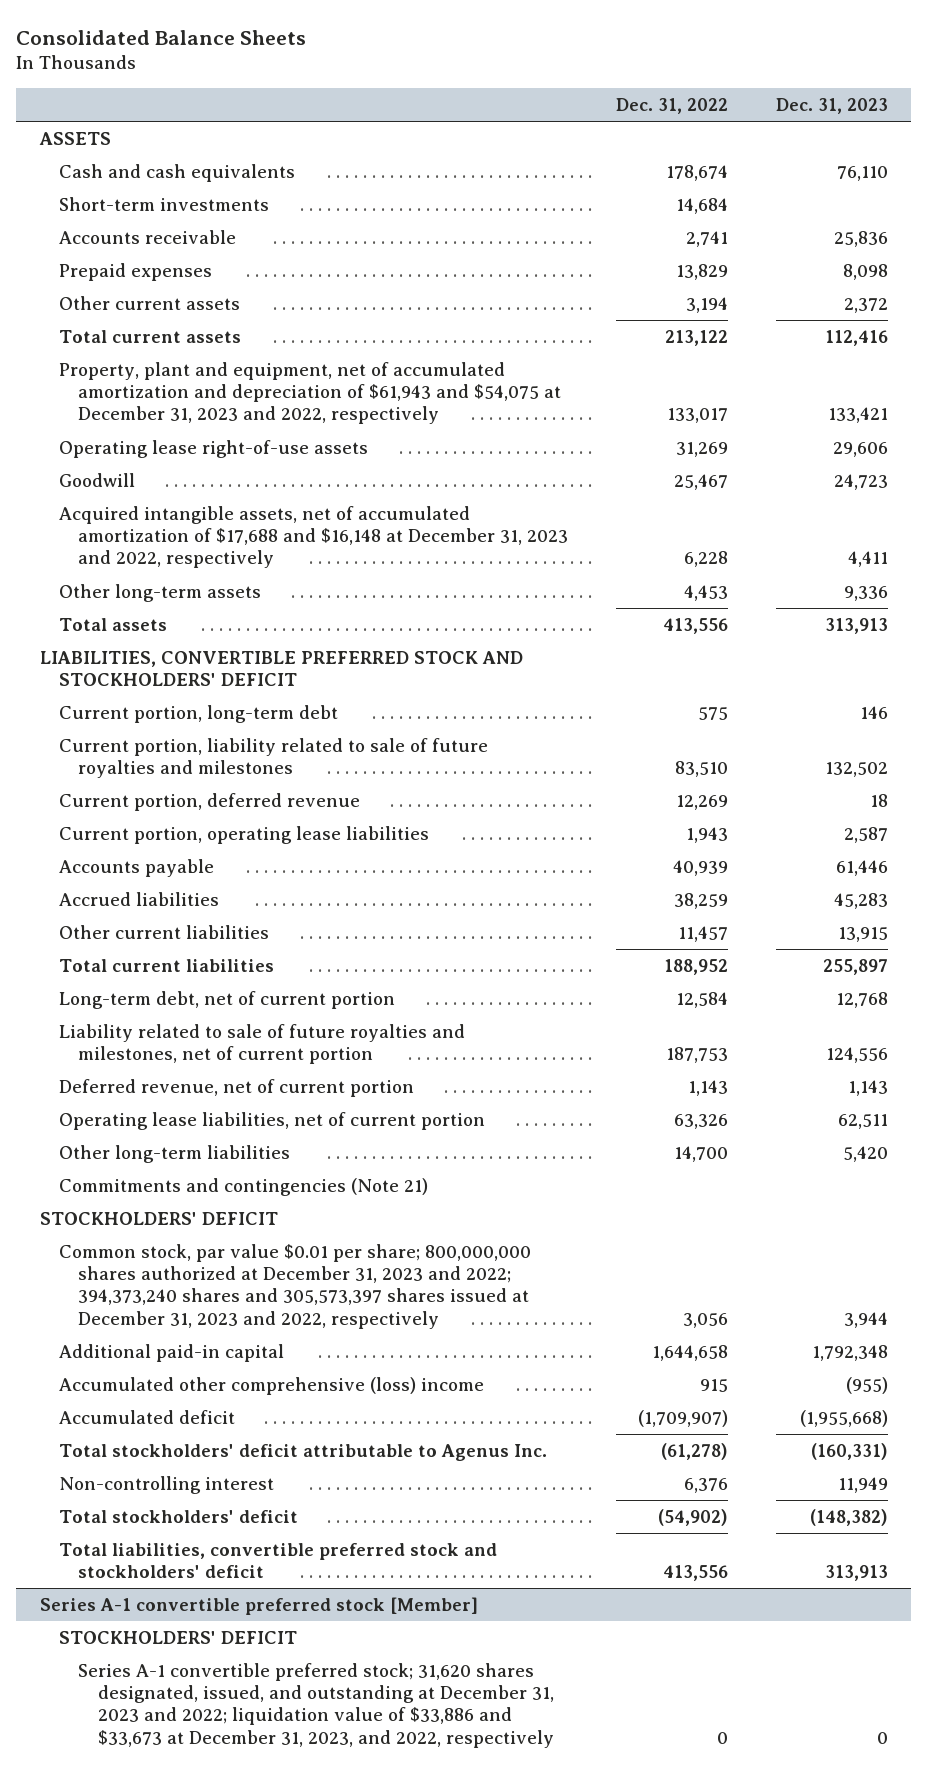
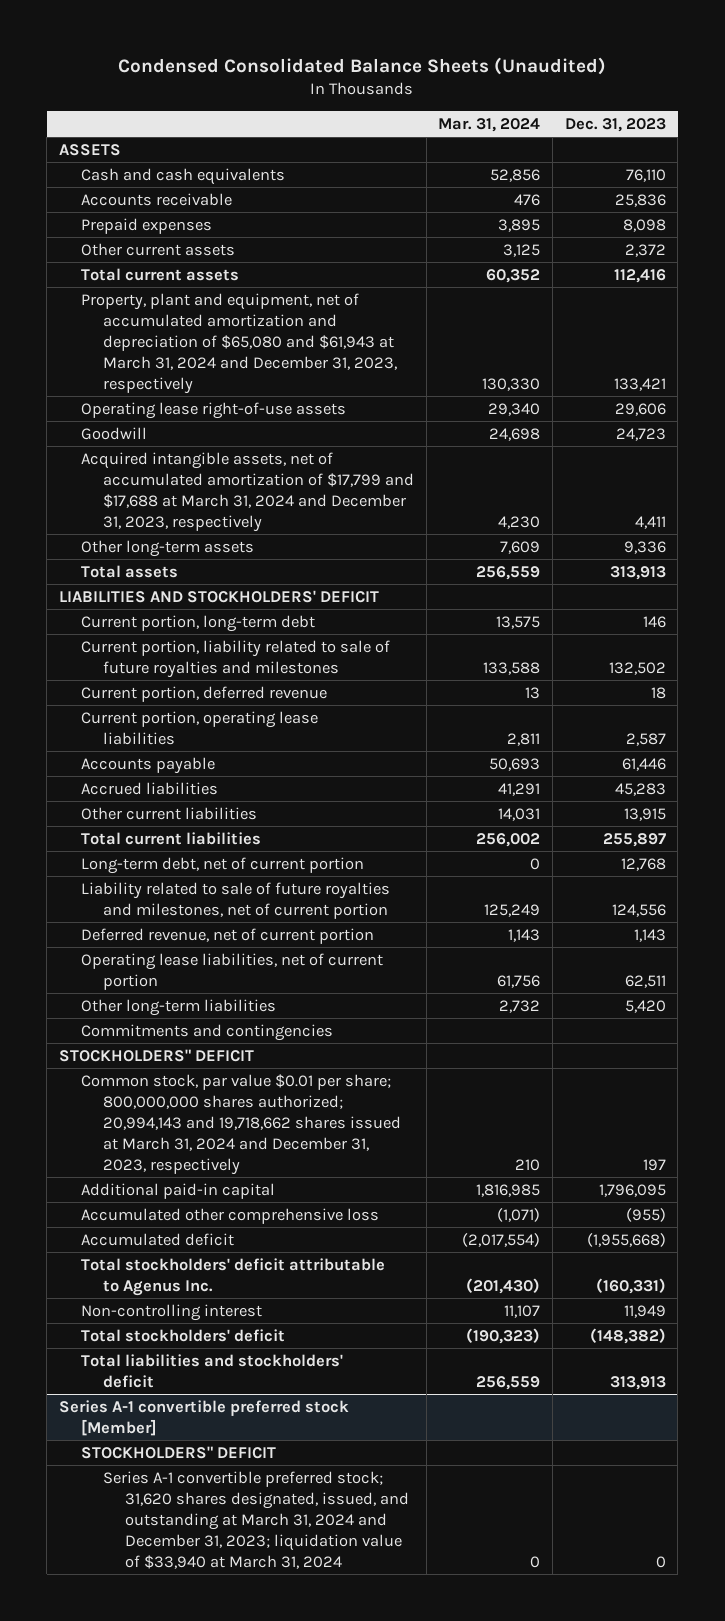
- Consolidated Balance Sheets
+ Condensed Consolidated Balance Sheets (Unaudited)
- | Dec. 31, 2022 | Dec. 31, 2023
+ | Mar. 31, 2024 | Dec. 31, 2023
- Short-term investments | 14,684 |
- Property, plant and equipment, net of accumulated amortization and depreciation of $61,943 and $54,075 at December 31, 2023 and 2022, respectively | 133,017 | 133,421
+ Property, plant and equipment, net of accumulated amortization and depreciation of $65,080 and $61,943 at March 31, 2024 and December 31, 2023, respectively | 130,330 | 133,421
- Acquired intangible assets, net of accumulated amortization of $17,688 and $16,148 at December 31, 2023 and 2022, respectively | 6,228 | 4,411
+ Acquired intangible assets, net of accumulated amortization of $17,799 and $17,688 at March 31, 2024 and December 31, 2023, respectively | 4,230 | 4,411
- LIABILITIES, CONVERTIBLE PREFERRED STOCK AND STOCKHOLDERS' DEFICIT
+ LIABILITIES AND STOCKHOLDERS' DEFICIT
- Commitments and contingencies (Note 21)
- STOCKHOLDERS' DEFICIT
- Common stock, par value $0.01 per share; 800,000,000 shares authorized at December 31, 2023 and 2022; 394,373,240 shares and 305,573,397 shares issued at December 31, 2023 and 2022, respectively | 3,056 | 3,944
- Additional paid-in capital | 1,644,658 | 1,792,348
- Accumulated other comprehensive (loss) income | 915 | (955)
+ Commitments and contingencies
+ STOCKHOLDERS" DEFICIT
+ Common stock, par value $0.01 per share; 800,000,000 shares authorized; 20,994,143 and 19,718,662 shares issued at March 31, 2024 and December 31, 2023, respectively | 210 | 197
+ Additional paid-in capital | 1,816,985 | 1,796,095
+ Accumulated other comprehensive loss | (1,071) | (955)
- Total liabilities, convertible preferred stock and stockholders' deficit | 413,556 | 313,913
+ Total liabilities and stockholders' deficit | 256,559 | 313,913
@ Series A-1 convertible preferred stock [Member]
- STOCKHOLDERS' DEFICIT
- Series A-1 convertible preferred stock; 31,620 shares designated, issued, and outstanding at December 31, 2023 and 2022; liquidation value of $33,886 and $33,673 at December 31, 2023, and 2022, respectively | 0 | 0
+ STOCKHOLDERS" DEFICIT
+ Series A-1 convertible preferred stock; 31,620 shares designated, issued, and outstanding at March 31, 2024 and December 31, 2023; liquidation value of $33,940 at March 31, 2024 | 0 | 0

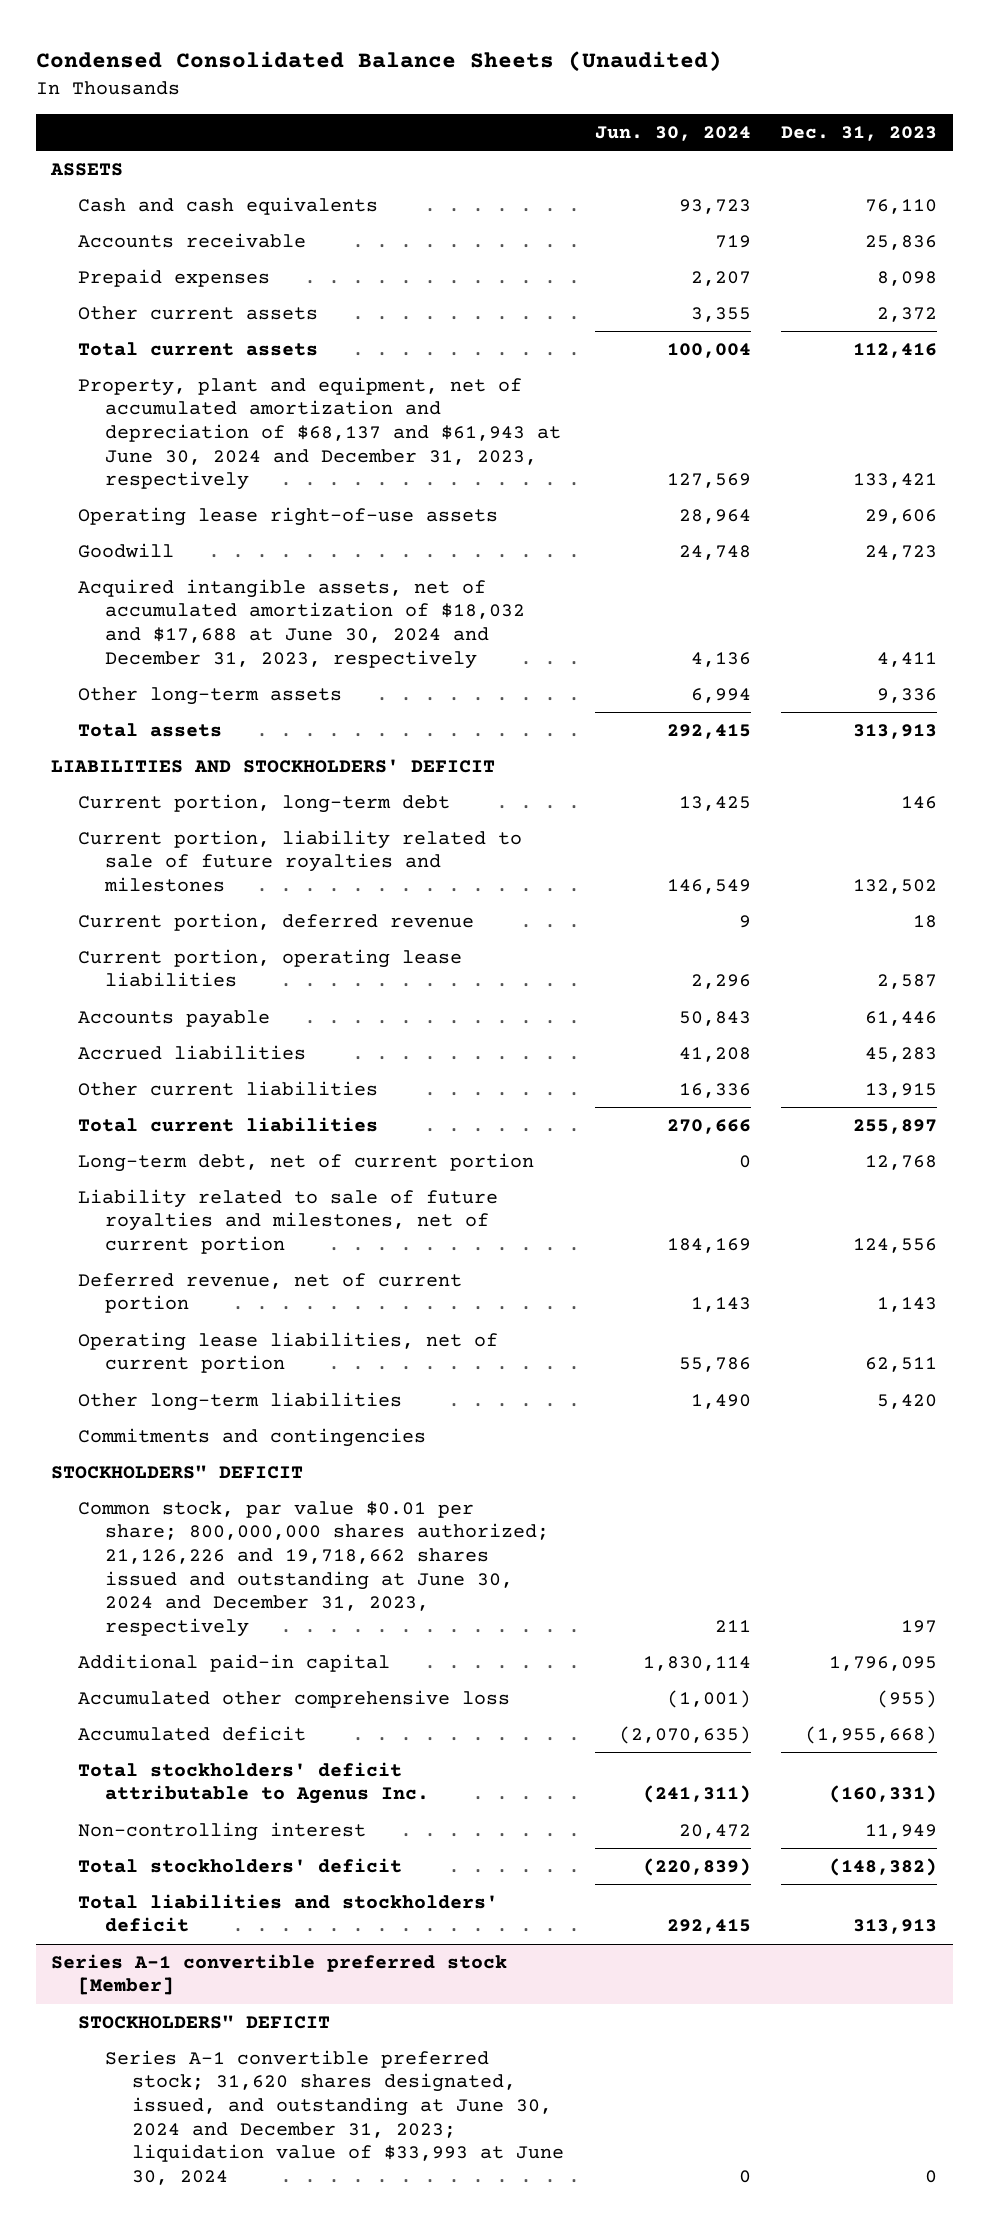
- | Mar. 31, 2024 | Dec. 31, 2023
+ | Jun. 30, 2024 | Dec. 31, 2023
- Property, plant and equipment, net of accumulated amortization and depreciation of $65,080 and $61,943 at March 31, 2024 and December 31, 2023, respectively | 130,330 | 133,421
+ Property, plant and equipment, net of accumulated amortization and depreciation of $68,137 and $61,943 at June 30, 2024 and December 31, 2023, respectively | 127,569 | 133,421
- Acquired intangible assets, net of accumulated amortization of $17,799 and $17,688 at March 31, 2024 and December 31, 2023, respectively | 4,230 | 4,411
+ Acquired intangible assets, net of accumulated amortization of $18,032 and $17,688 at June 30, 2024 and December 31, 2023, respectively | 4,136 | 4,411
- Common stock, par value $0.01 per share; 800,000,000 shares authorized; 20,994,143 and 19,718,662 shares issued at March 31, 2024 and December 31, 2023, respectively | 210 | 197
+ Common stock, par value $0.01 per share; 800,000,000 shares authorized; 21,126,226 and 19,718,662 shares issued and outstanding at June 30, 2024 and December 31, 2023, respectively | 211 | 197
@ Series A-1 convertible preferred stock [Member]
- Series A-1 convertible preferred stock; 31,620 shares designated, issued, and outstanding at March 31, 2024 and December 31, 2023; liquidation value of $33,940 at March 31, 2024 | 0 | 0
+ Series A-1 convertible preferred stock; 31,620 shares designated, issued, and outstanding at June 30, 2024 and December 31, 2023; liquidation value of $33,993 at June 30, 2024 | 0 | 0

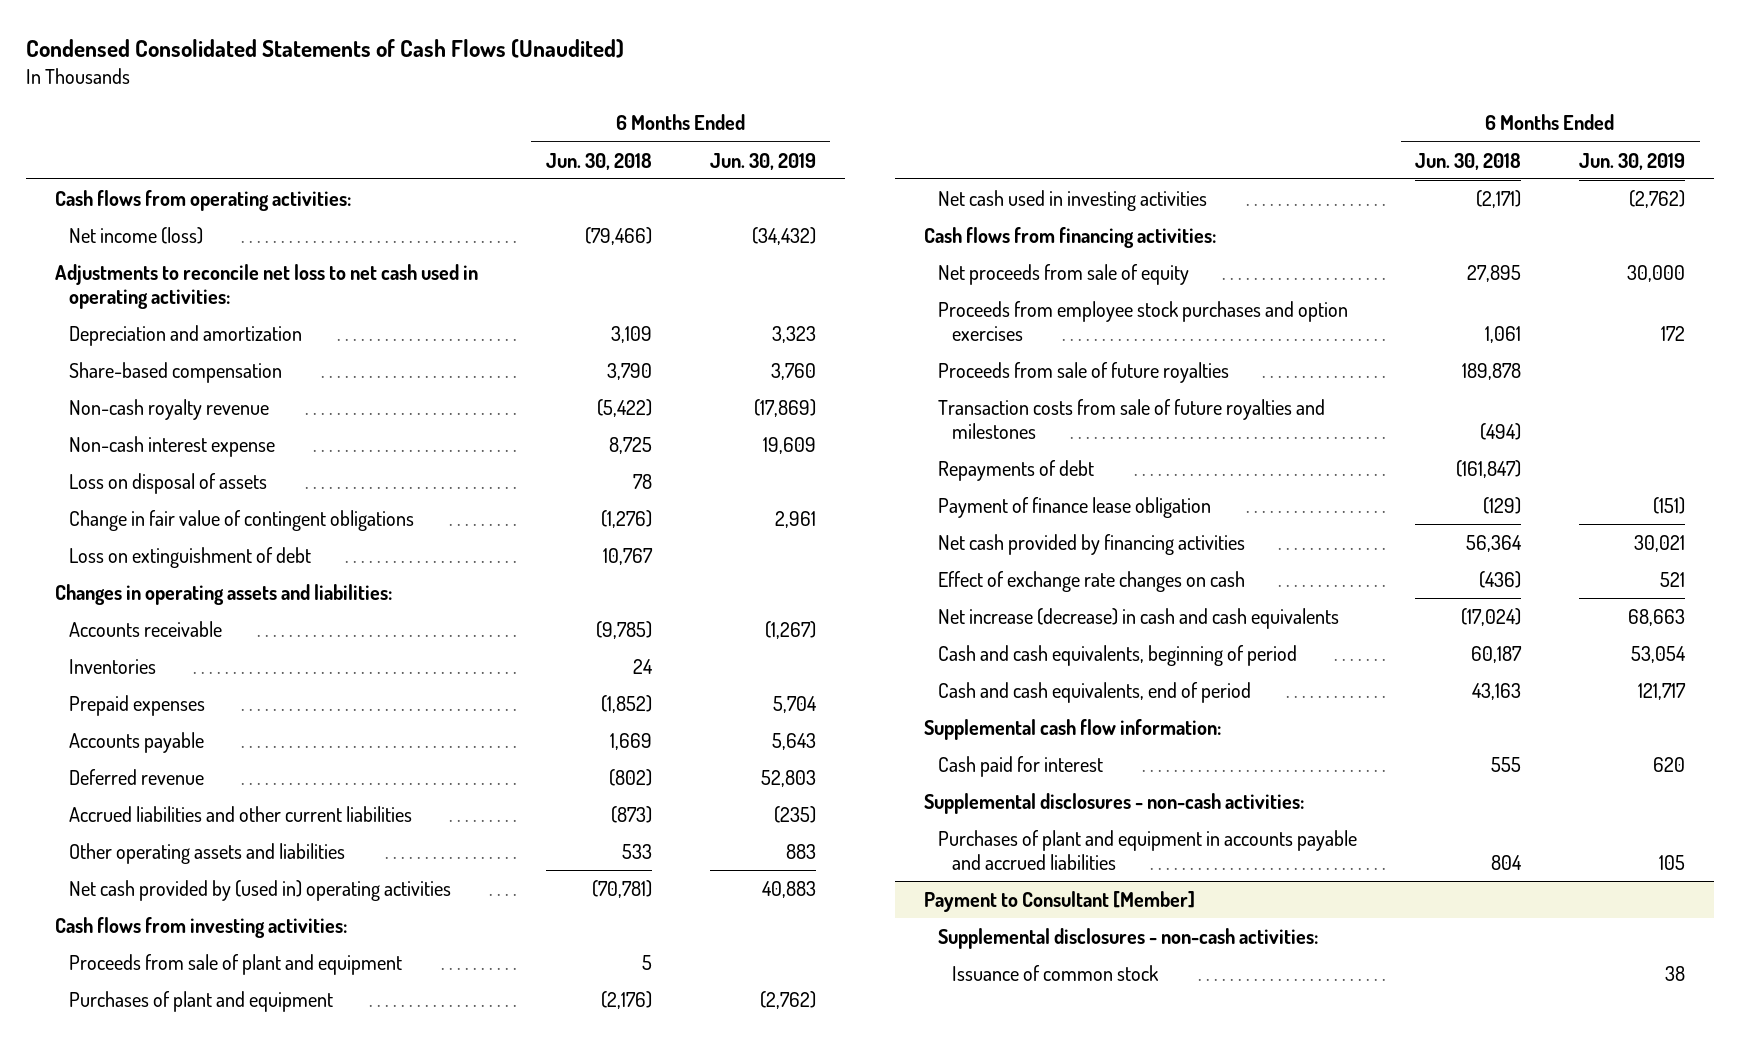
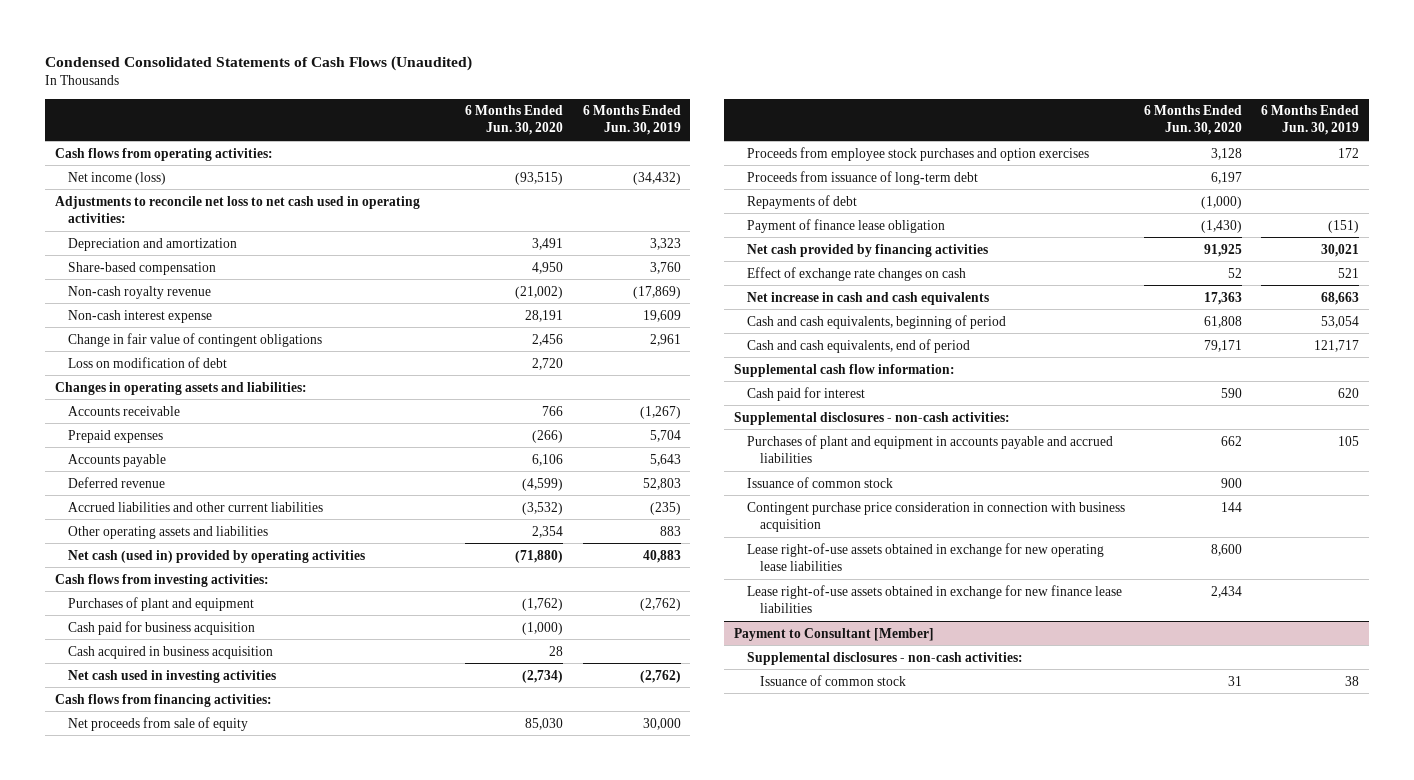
- | 6 Months Ended Jun. 30, 2018 | 6 Months Ended Jun. 30, 2019
+ | 6 Months Ended Jun. 30, 2020 | 6 Months Ended Jun. 30, 2019
- Loss on disposal of assets | 78 |
- Loss on extinguishment of debt | 10,767 |
+ Loss on modification of debt | 2,720 |
- Inventories | 24 |
- Net cash provided by (used in) operating activities | (70,781) | 40,883
+ Net cash (used in) provided by operating activities | (71,880) | 40,883
- Proceeds from sale of plant and equipment | 5 |
+ Cash paid for business acquisition | (1,000) |
+ Cash acquired in business acquisition | 28 |
- Proceeds from sale of future royalties | 189,878 |
- Transaction costs from sale of future royalties and milestones | (494) |
+ Proceeds from issuance of long-term debt | 6,197 |
- Net increase (decrease) in cash and cash equivalents | (17,024) | 68,663
+ Net increase in cash and cash equivalents | 17,363 | 68,663
+ Issuance of common stock | 900 |
+ Contingent purchase price consideration in connection with business acquisition | 144 |
+ Lease right-of-use assets obtained in exchange for new operating lease liabilities | 8,600 |
+ Lease right-of-use assets obtained in exchange for new finance lease liabilities | 2,434 |

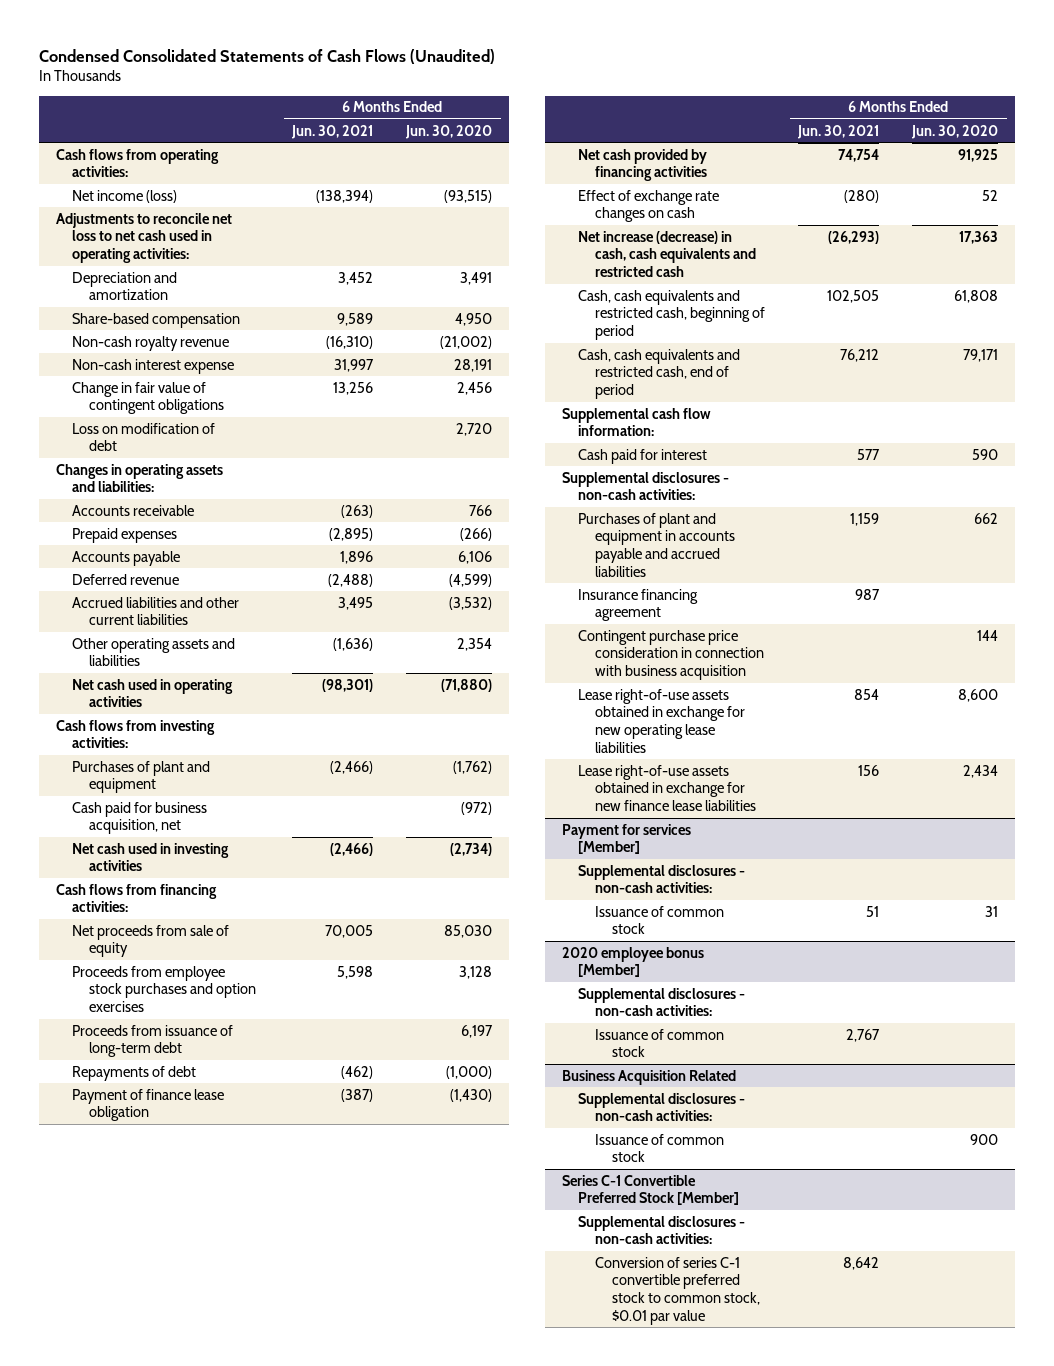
- | 6 Months Ended Jun. 30, 2020 | 6 Months Ended Jun. 30, 2019
+ | 6 Months Ended Jun. 30, 2021 | 6 Months Ended Jun. 30, 2020
- Net cash (used in) provided by operating activities | (71,880) | 40,883
+ Net cash used in operating activities | (98,301) | (71,880)
- Cash paid for business acquisition | (1,000) |
- Cash acquired in business acquisition | 28 |
+ Cash paid for business acquisition, net | | (972)
- Net increase in cash and cash equivalents | 17,363 | 68,663
- Cash and cash equivalents, beginning of period | 61,808 | 53,054
- Cash and cash equivalents, end of period | 79,171 | 121,717
+ Net increase (decrease) in cash, cash equivalents and restricted cash | (26,293) | 17,363
+ Cash, cash equivalents and restricted cash, beginning of period | 102,505 | 61,808
+ Cash, cash equivalents and restricted cash, end of period | 76,212 | 79,171
- Issuance of common stock | 900 |
+ Insurance financing agreement | 987 |
- Payment to Consultant [Member]
+ Payment for services [Member]
+ 2020 employee bonus [Member]
+ Supplemental disclosures - non-cash activities:
+ Issuance of common stock | 2,767 |
+ Business Acquisition Related
+ Supplemental disclosures - non-cash activities:
+ Issuance of common stock | | 900
+ Series C-1 Convertible Preferred Stock [Member]
+ Supplemental disclosures - non-cash activities:
+ Conversion of series C-1 convertible preferred stock to common stock, $0.01 par value | 8,642 |

